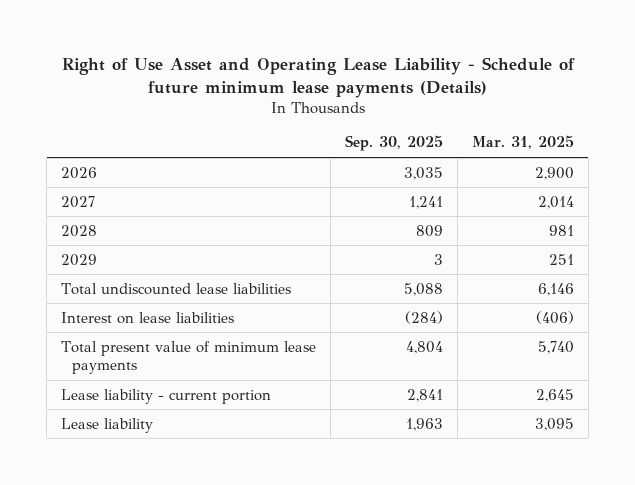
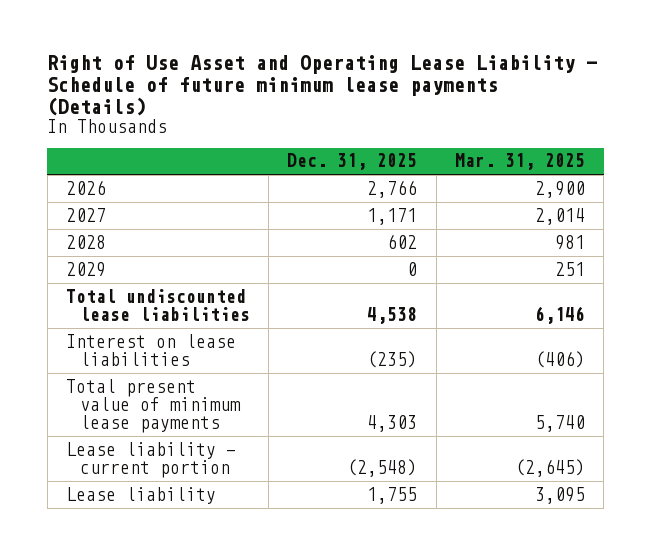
- | Sep. 30, 2025 | Mar. 31, 2025
+ | Dec. 31, 2025 | Mar. 31, 2025
- Lease liability - current portion | 2,841 | 2,645
+ Lease liability - current portion | (2,548) | (2,645)

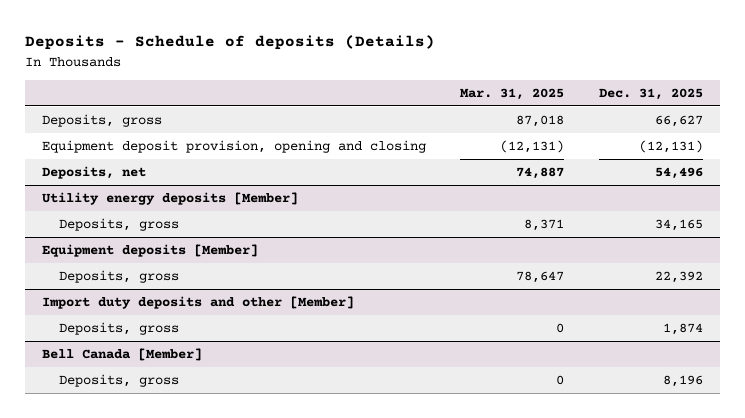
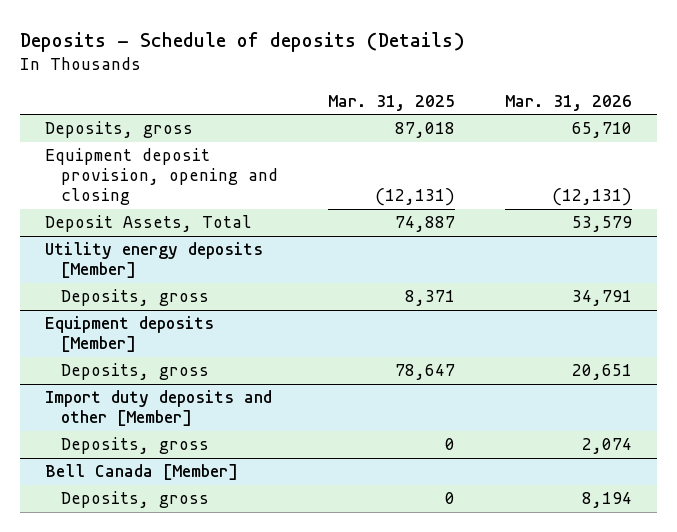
- | Mar. 31, 2025 | Dec. 31, 2025
+ | Mar. 31, 2025 | Mar. 31, 2026
- Deposits, net | 74,887 | 54,496
+ Deposit Assets, Total | 74,887 | 53,579

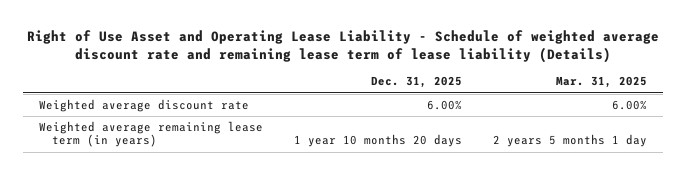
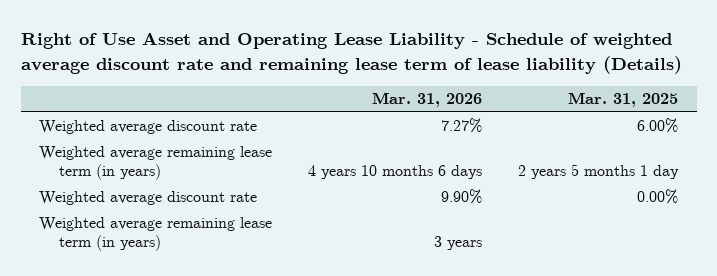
- | Dec. 31, 2025 | Mar. 31, 2025
+ | Mar. 31, 2026 | Mar. 31, 2025
+ Weighted average discount rate | 9.90% | 0.00%
+ Weighted average remaining lease term (in years) | 3 years |

